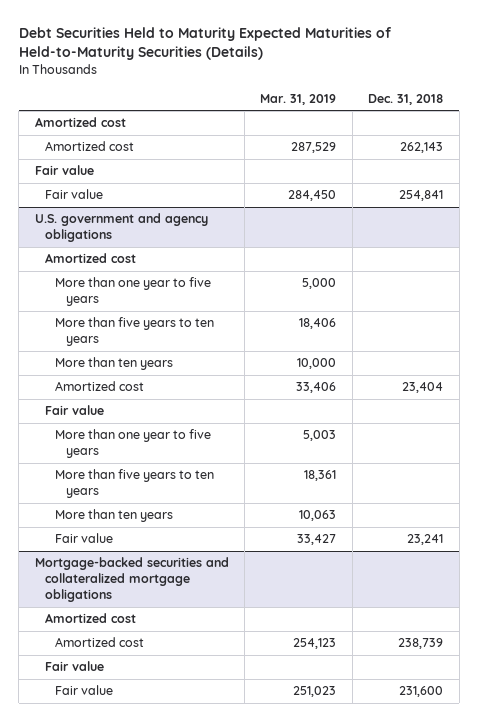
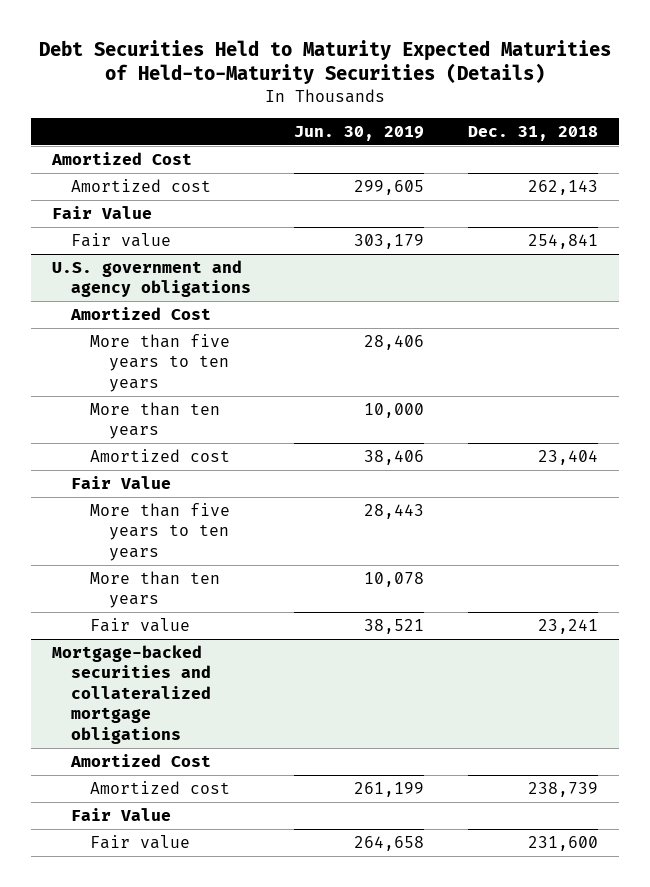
- | Mar. 31, 2019 | Dec. 31, 2018
+ | Jun. 30, 2019 | Dec. 31, 2018
- Amortized cost
+ Amortized Cost
- Fair value
+ Fair Value
@ U.S. government and agency obligations
- Amortized cost
- More than one year to five years | 5,000 |
+ Amortized Cost
- Fair value
- More than one year to five years | 5,003 |
+ Fair Value
@ Mortgage-backed securities and collateralized mortgage obligations
- Amortized cost
+ Amortized Cost
- Fair value
+ Fair Value

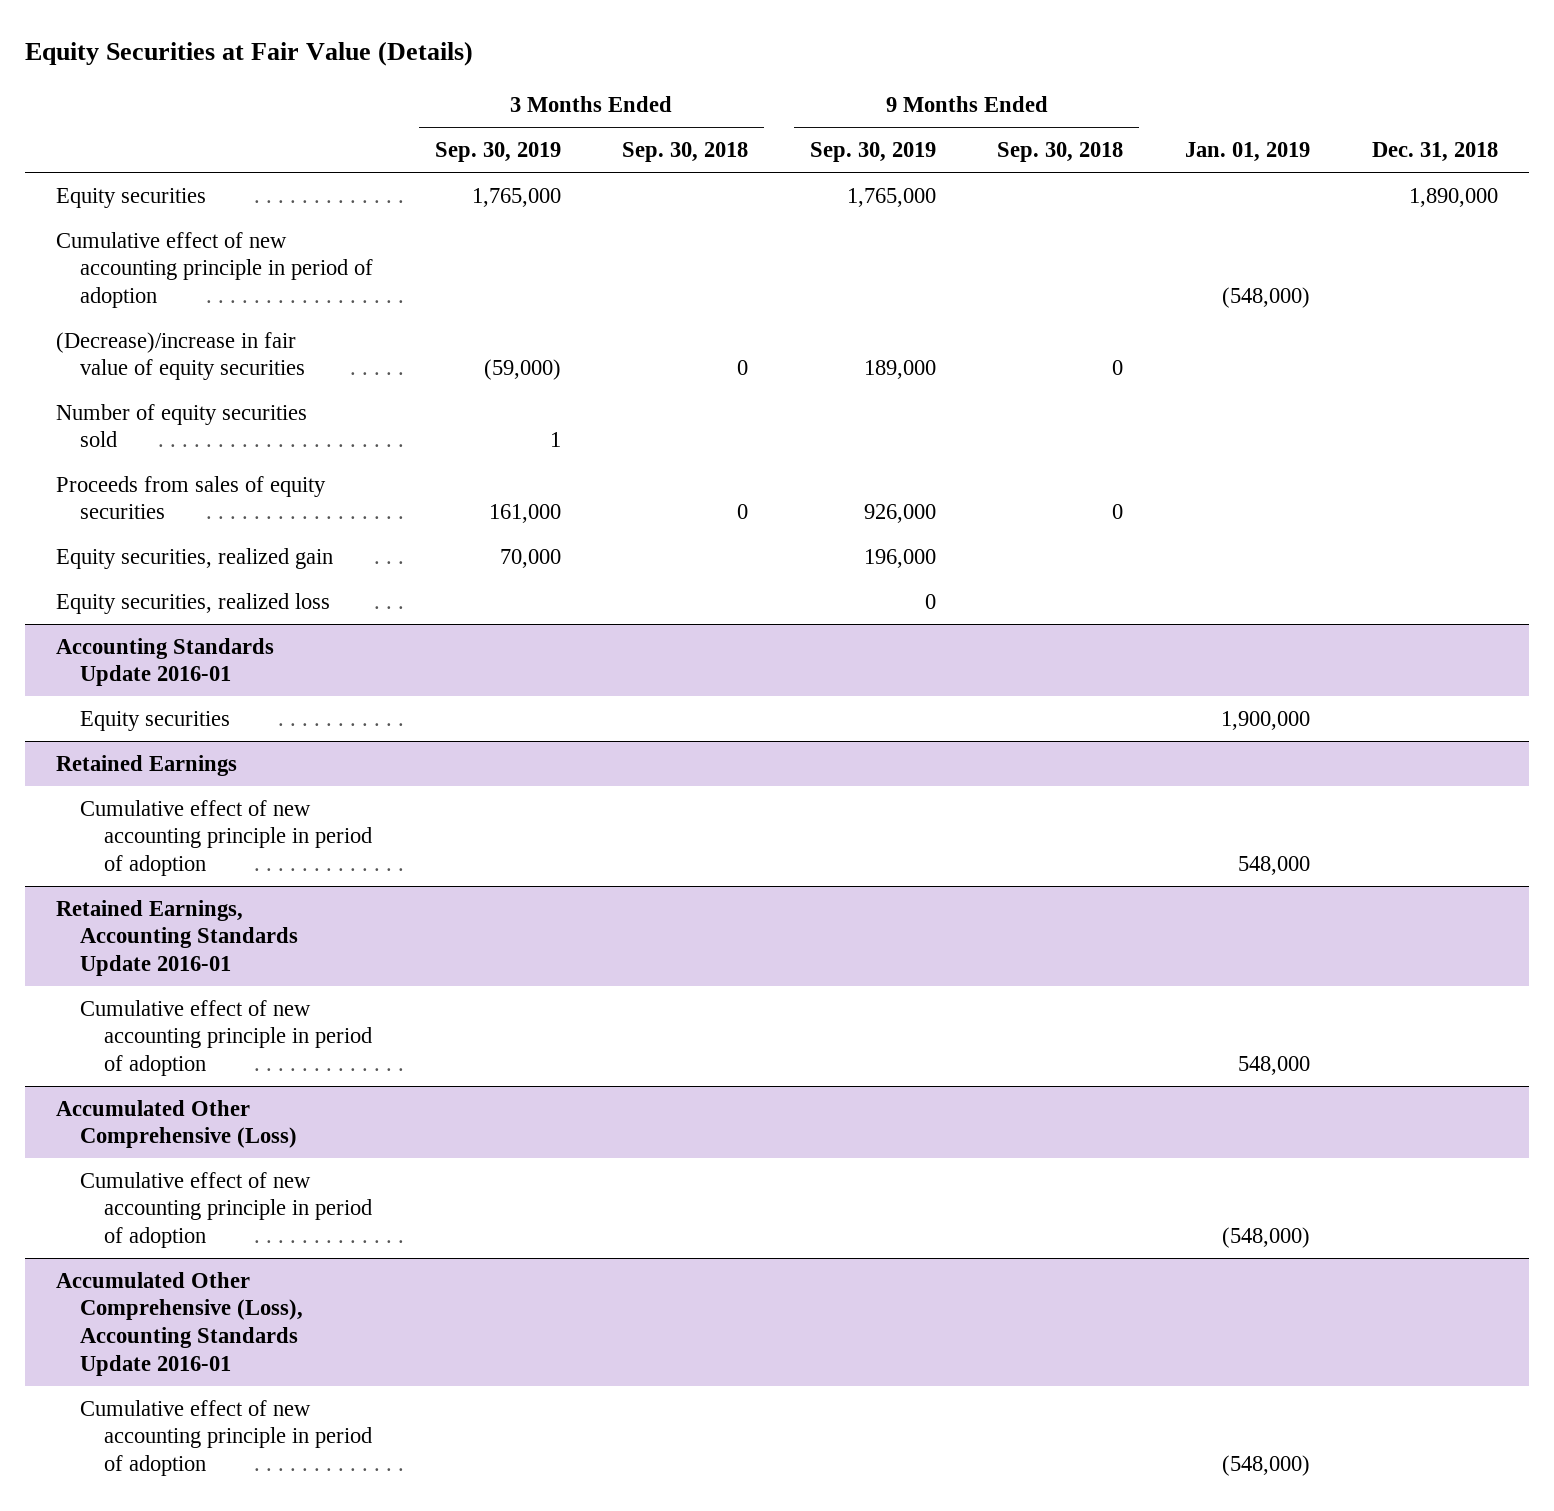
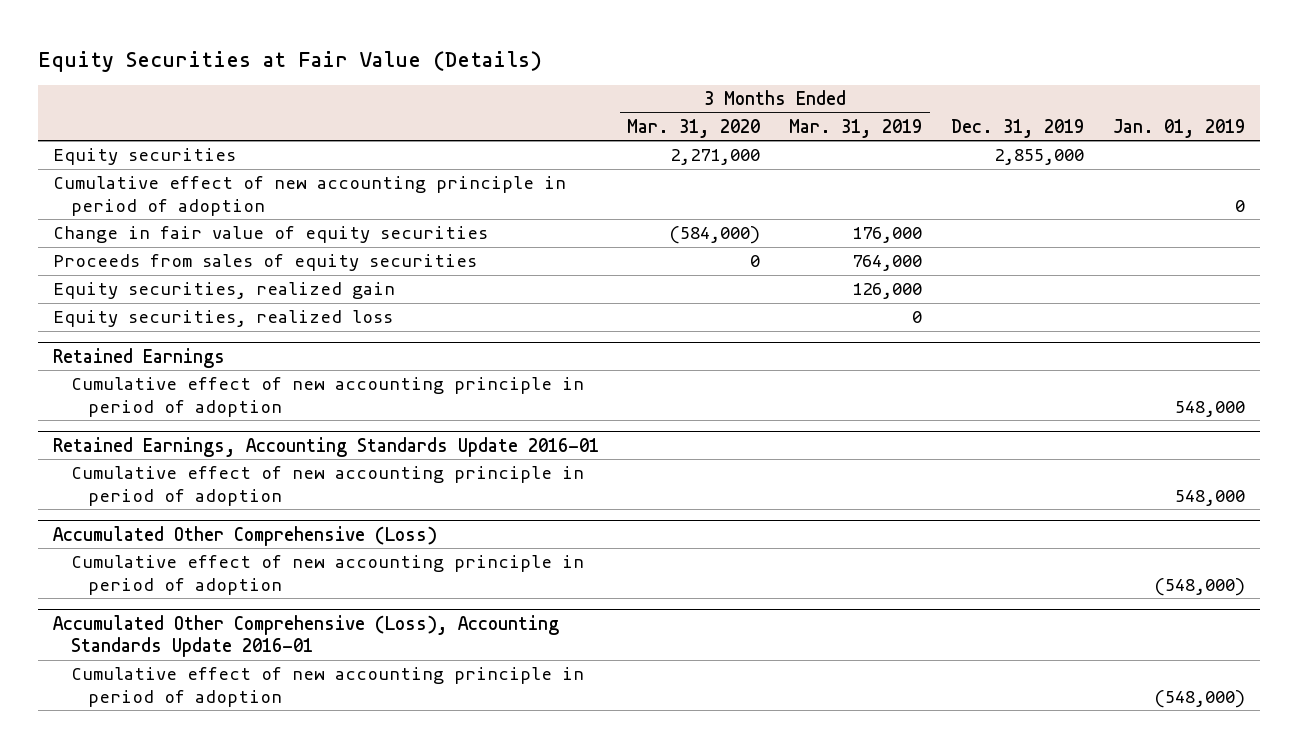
- | 3 Months Ended Sep. 30, 2019 | 3 Months Ended Sep. 30, 2018 | 9 Months Ended Sep. 30, 2019 | 9 Months Ended Sep. 30, 2018 | Jan. 01, 2019 | Dec. 31, 2018
+ | 3 Months Ended Mar. 31, 2020 | 3 Months Ended Mar. 31, 2019 | Dec. 31, 2019 | Jan. 01, 2019
- Cumulative effect of new accounting principle in period of adoption | | | | | (548,000) |
- (Decrease)/increase in fair value of equity securities | (59,000) | 0 | 189,000 | 0 | |
- Number of equity securities sold | 1 | | | | |
+ Cumulative effect of new accounting principle in period of adoption | | | | 0
+ Change in fair value of equity securities | (584,000) | 176,000 | |
- Accounting Standards Update 2016-01
- Equity securities | | | | | 1,900,000 |

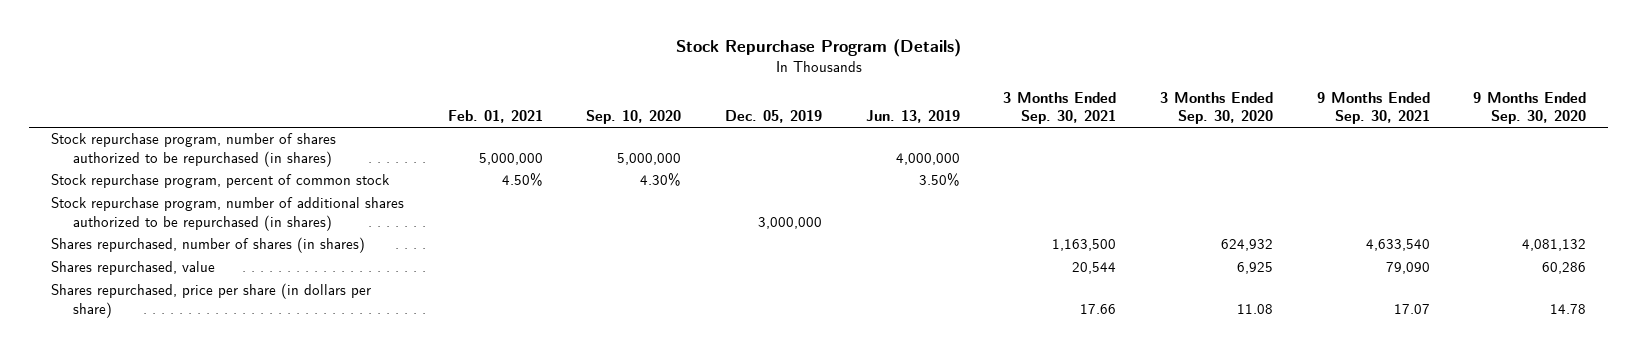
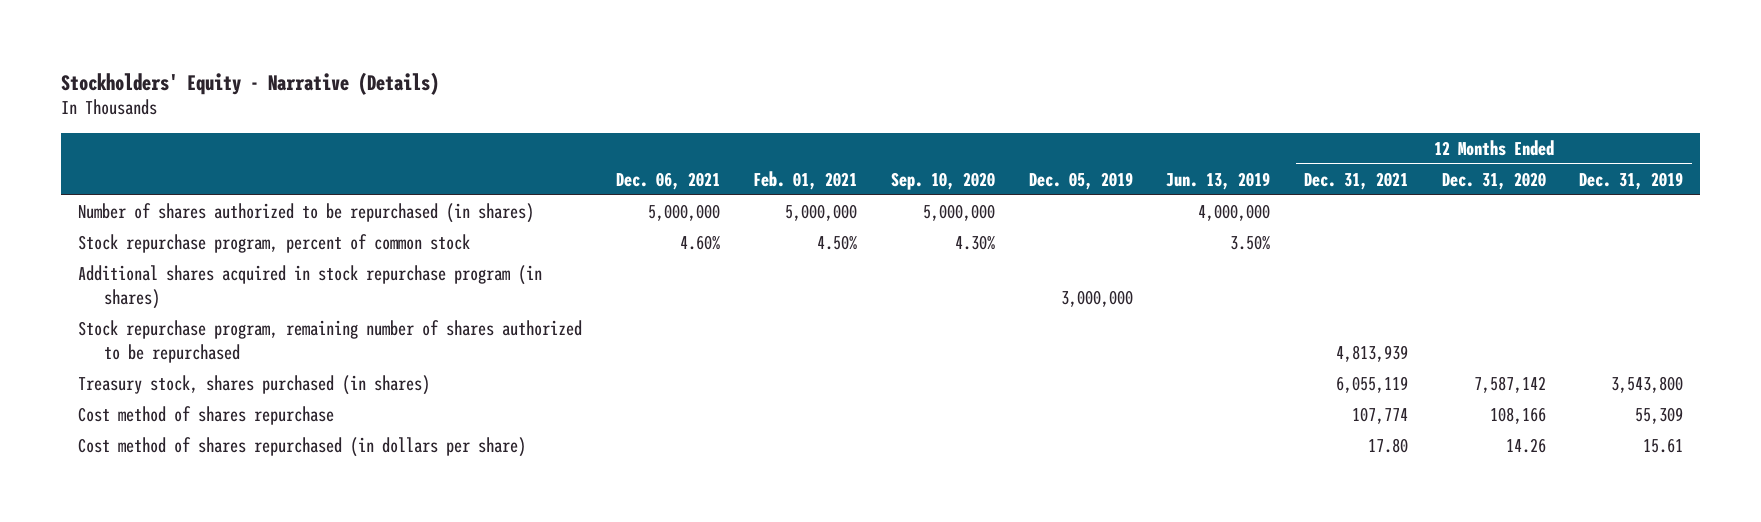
- Stock Repurchase Program (Details)
+ Stockholders' Equity - Narrative (Details)
- | Feb. 01, 2021 | Sep. 10, 2020 | Dec. 05, 2019 | Jun. 13, 2019 | 3 Months Ended Sep. 30, 2021 | 3 Months Ended Sep. 30, 2020 | 9 Months Ended Sep. 30, 2021 | 9 Months Ended Sep. 30, 2020
+ | Dec. 06, 2021 | Feb. 01, 2021 | Sep. 10, 2020 | Dec. 05, 2019 | Jun. 13, 2019 | 12 Months Ended Dec. 31, 2021 | 12 Months Ended Dec. 31, 2020 | 12 Months Ended Dec. 31, 2019
- Stock repurchase program, number of shares authorized to be repurchased (in shares) | 5,000,000 | 5,000,000 | | 4,000,000 | | | |
+ Number of shares authorized to be repurchased (in shares) | 5,000,000 | 5,000,000 | 5,000,000 | | 4,000,000 | | |
- Stock repurchase program, number of additional shares authorized to be repurchased (in shares) | | | 3,000,000 | | | | |
- Shares repurchased, number of shares (in shares) | | | | | 1,163,500 | 624,932 | 4,633,540 | 4,081,132
- Shares repurchased, value | | | | | 20,544 | 6,925 | 79,090 | 60,286
- Shares repurchased, price per share (in dollars per share) | | | | | 17.66 | 11.08 | 17.07 | 14.78
+ Additional shares acquired in stock repurchase program (in shares) | | | | 3,000,000 | | | |
+ Stock repurchase program, remaining number of shares authorized to be repurchased | | | | | | 4,813,939 | |
+ Treasury stock, shares purchased (in shares) | | | | | | 6,055,119 | 7,587,142 | 3,543,800
+ Cost method of shares repurchase | | | | | | 107,774 | 108,166 | 55,309
+ Cost method of shares repurchased (in dollars per share) | | | | | | 17.80 | 14.26 | 15.61

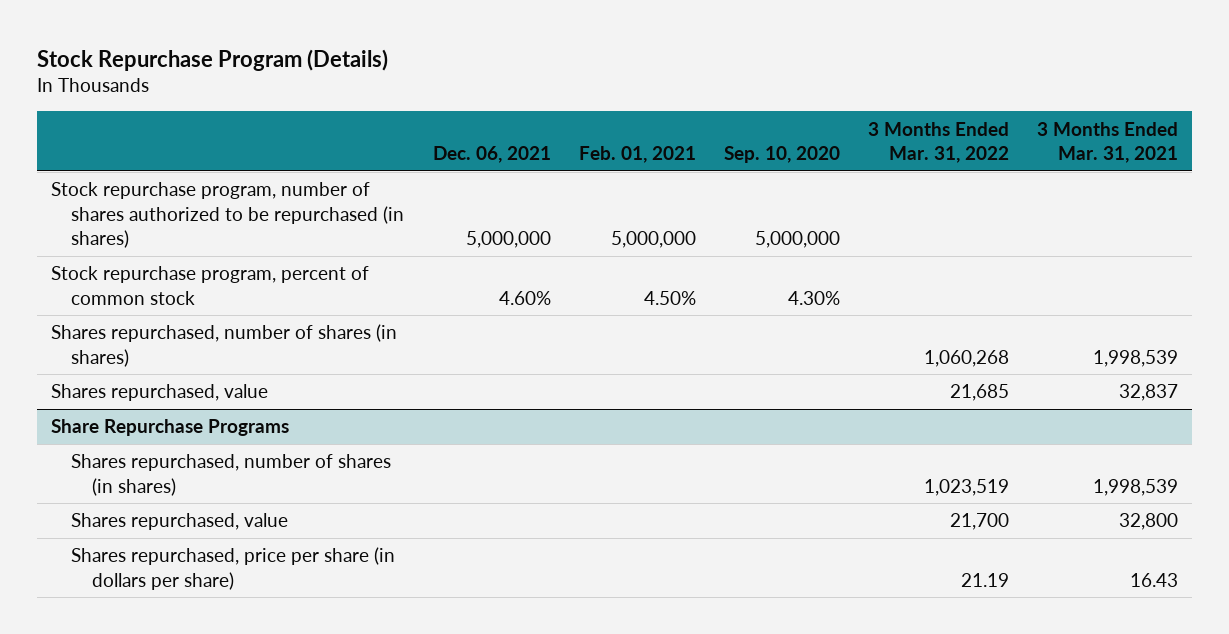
- Stockholders' Equity - Narrative (Details)
+ Stock Repurchase Program (Details)
- | Dec. 06, 2021 | Feb. 01, 2021 | Sep. 10, 2020 | Dec. 05, 2019 | Jun. 13, 2019 | 12 Months Ended Dec. 31, 2021 | 12 Months Ended Dec. 31, 2020 | 12 Months Ended Dec. 31, 2019
+ | Dec. 06, 2021 | Feb. 01, 2021 | Sep. 10, 2020 | 3 Months Ended Mar. 31, 2022 | 3 Months Ended Mar. 31, 2021
- Number of shares authorized to be repurchased (in shares) | 5,000,000 | 5,000,000 | 5,000,000 | | 4,000,000 | | |
+ Stock repurchase program, number of shares authorized to be repurchased (in shares) | 5,000,000 | 5,000,000 | 5,000,000 | |
- Additional shares acquired in stock repurchase program (in shares) | | | | 3,000,000 | | | |
- Stock repurchase program, remaining number of shares authorized to be repurchased | | | | | | 4,813,939 | |
- Treasury stock, shares purchased (in shares) | | | | | | 6,055,119 | 7,587,142 | 3,543,800
- Cost method of shares repurchase | | | | | | 107,774 | 108,166 | 55,309
- Cost method of shares repurchased (in dollars per share) | | | | | | 17.80 | 14.26 | 15.61
+ Shares repurchased, number of shares (in shares) | | | | 1,060,268 | 1,998,539
+ Shares repurchased, value | | | | 21,685 | 32,837
+ Share Repurchase Programs
+ Shares repurchased, number of shares (in shares) | | | | 1,023,519 | 1,998,539
+ Shares repurchased, value | | | | 21,700 | 32,800
+ Shares repurchased, price per share (in dollars per share) | | | | 21.19 | 16.43

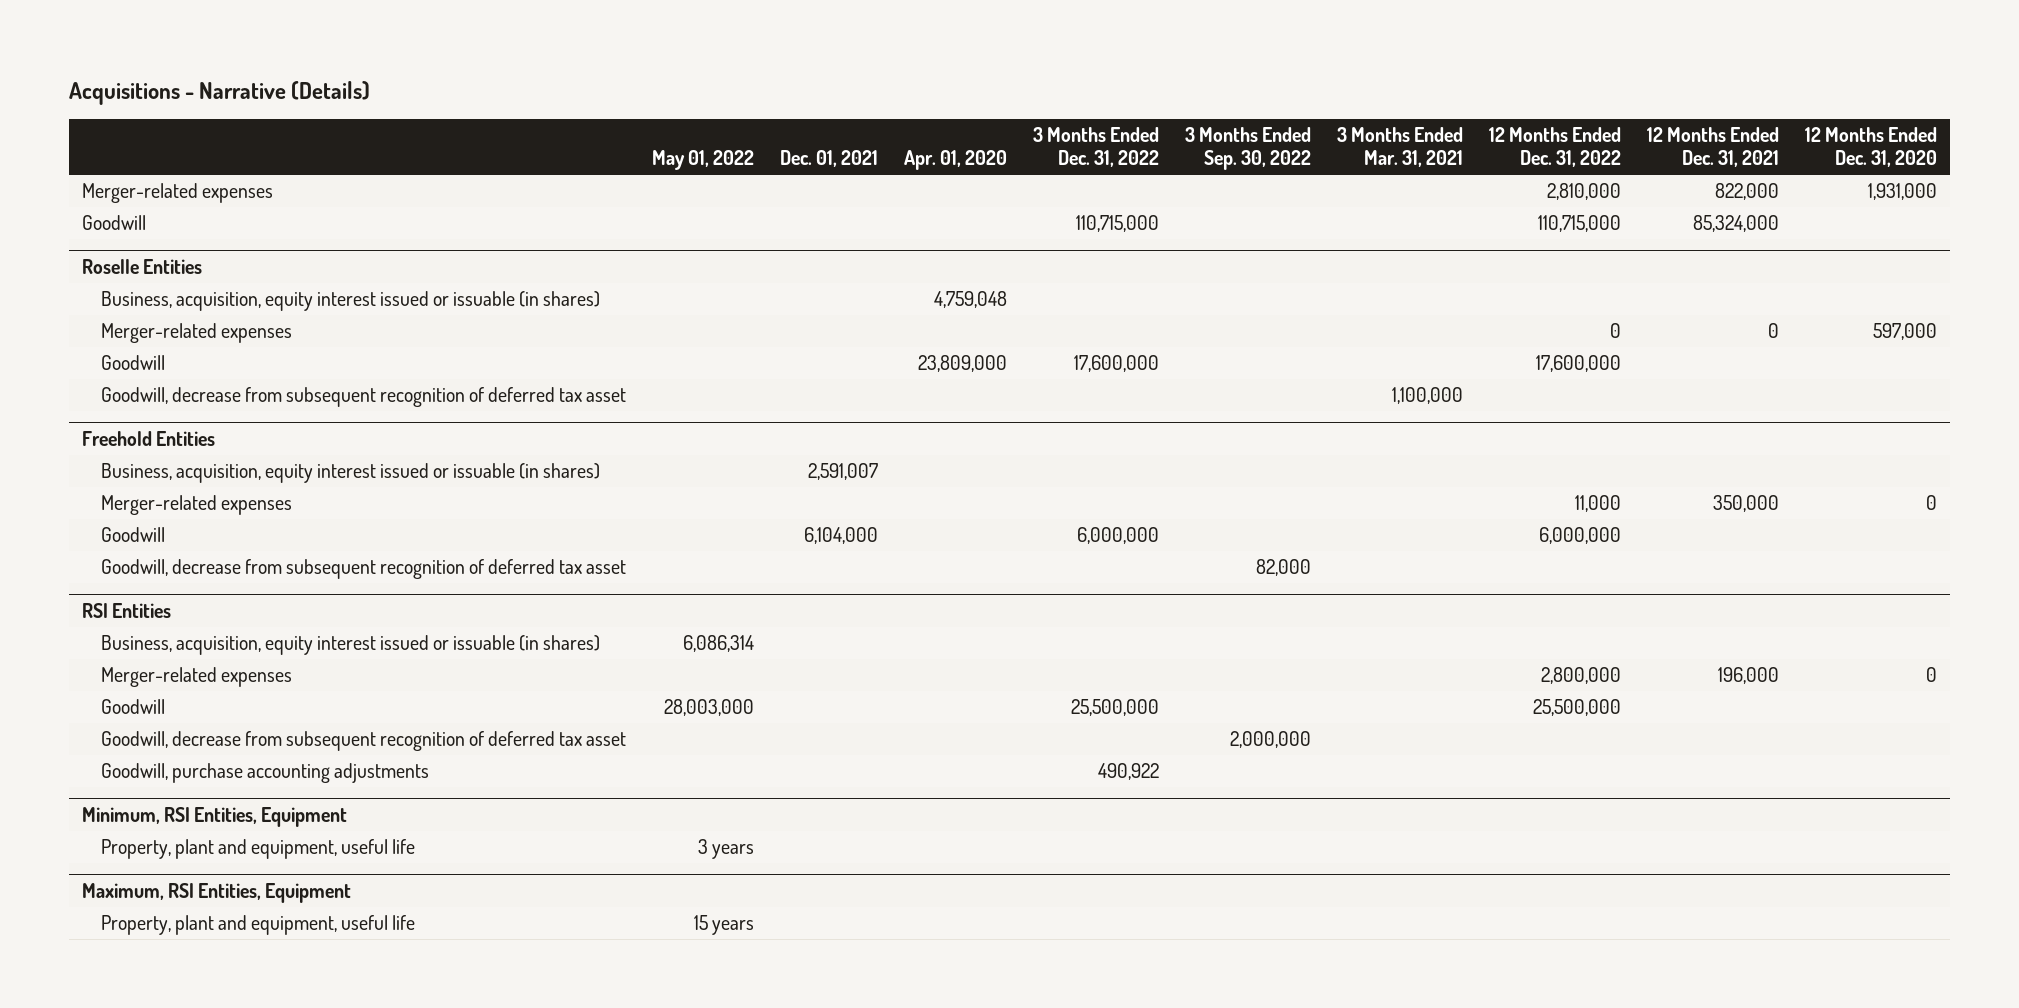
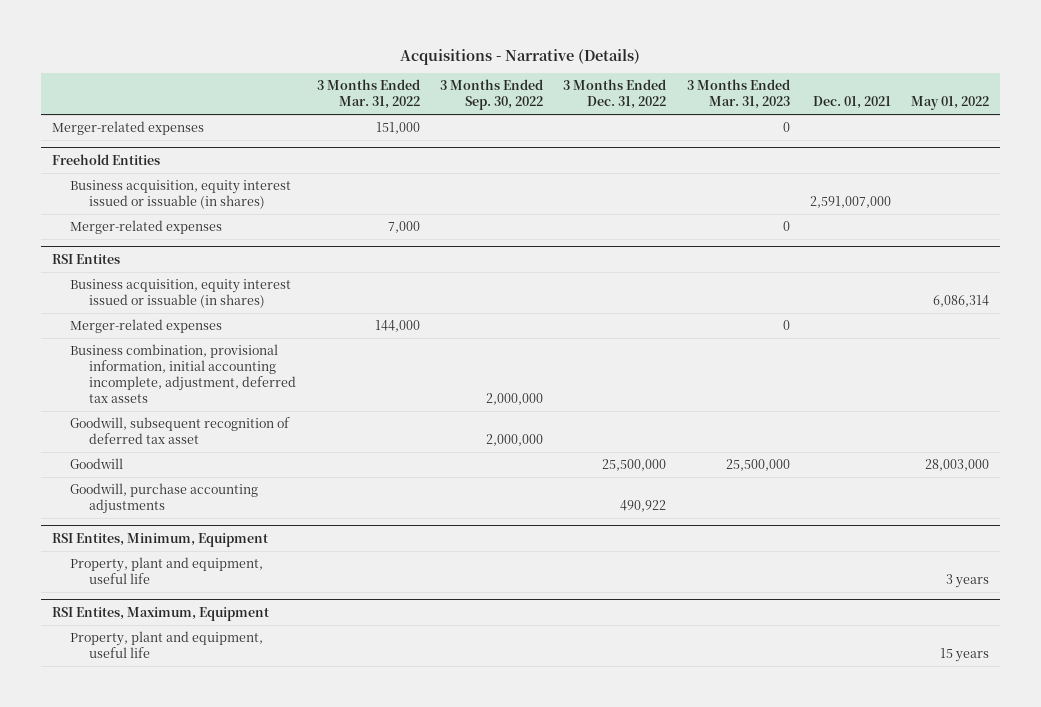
- | May 01, 2022 | Dec. 01, 2021 | Apr. 01, 2020 | 3 Months Ended Dec. 31, 2022 | 3 Months Ended Sep. 30, 2022 | 3 Months Ended Mar. 31, 2021 | 12 Months Ended Dec. 31, 2022 | 12 Months Ended Dec. 31, 2021 | 12 Months Ended Dec. 31, 2020
+ | 3 Months Ended Mar. 31, 2022 | 3 Months Ended Sep. 30, 2022 | 3 Months Ended Dec. 31, 2022 | 3 Months Ended Mar. 31, 2023 | Dec. 01, 2021 | May 01, 2022
- Goodwill | | | | 110,715,000 | | | 110,715,000 | 85,324,000 |
- Roselle Entities
- Business, acquisition, equity interest issued or issuable (in shares) | | | 4,759,048 | | | | | |
- Merger-related expenses | | | | | | | 0 | 0 | 597,000
- Goodwill | | | 23,809,000 | 17,600,000 | | | 17,600,000 | |
- Goodwill, decrease from subsequent recognition of deferred tax asset | | | | | | 1,100,000 | | |
@ Freehold Entities
- Business, acquisition, equity interest issued or issuable (in shares) | | 2,591,007 | | | | | | |
+ Business acquisition, equity interest issued or issuable (in shares) | | | | | 2,591,007,000 |
- Goodwill | | 6,104,000 | | 6,000,000 | | | 6,000,000 | |
- Goodwill, decrease from subsequent recognition of deferred tax asset | | | | | 82,000 | | | |
- RSI Entities
- Business, acquisition, equity interest issued or issuable (in shares) | 6,086,314 | | | | | | | |
+ RSI Entites
+ Business acquisition, equity interest issued or issuable (in shares) | | | | | | 6,086,314
+ Business combination, provisional information, initial accounting incomplete, adjustment, deferred tax assets | | 2,000,000 | | | |
+ Goodwill, subsequent recognition of deferred tax asset | | 2,000,000 | | | |
- Goodwill, decrease from subsequent recognition of deferred tax asset | | | | | 2,000,000 | | | |
- Minimum, RSI Entities, Equipment
+ RSI Entites, Minimum, Equipment
- Maximum, RSI Entities, Equipment
+ RSI Entites, Maximum, Equipment

